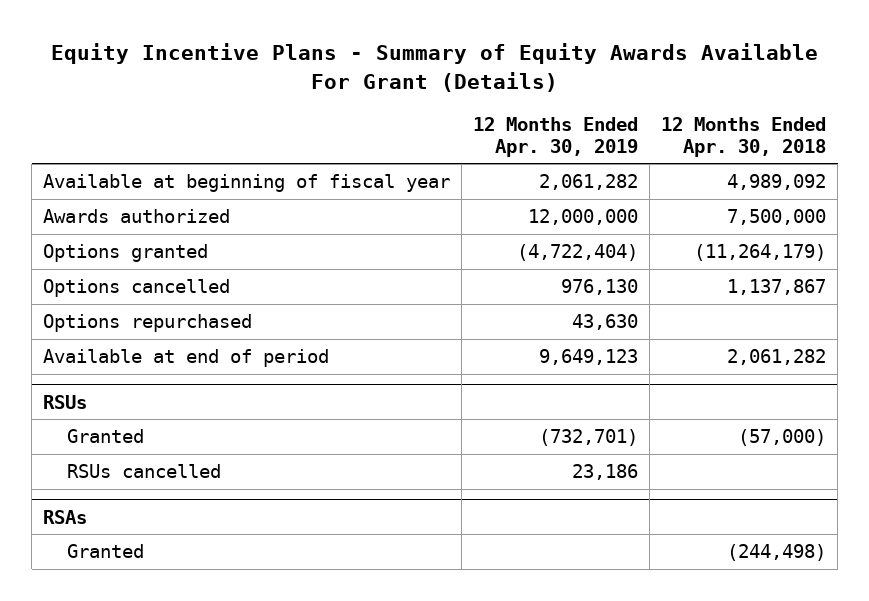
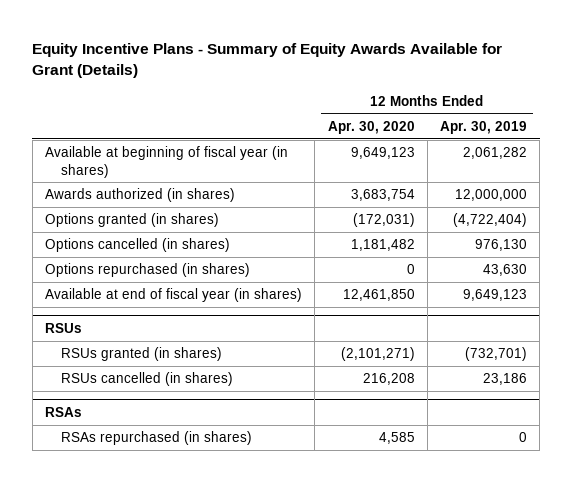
- Equity Incentive Plans - Summary of Equity Awards Available For Grant (Details)
+ Equity Incentive Plans - Summary of Equity Awards Available for Grant (Details)
- | 12 Months Ended Apr. 30, 2019 | 12 Months Ended Apr. 30, 2018
+ | 12 Months Ended Apr. 30, 2020 | 12 Months Ended Apr. 30, 2019
- Available at beginning of fiscal year | 2,061,282 | 4,989,092
- Awards authorized | 12,000,000 | 7,500,000
- Options granted | (4,722,404) | (11,264,179)
- Options cancelled | 976,130 | 1,137,867
- Options repurchased | 43,630 |
- Available at end of period | 9,649,123 | 2,061,282
+ Available at beginning of fiscal year (in shares) | 9,649,123 | 2,061,282
+ Awards authorized (in shares) | 3,683,754 | 12,000,000
+ Options granted (in shares) | (172,031) | (4,722,404)
+ Options cancelled (in shares) | 1,181,482 | 976,130
+ Options repurchased (in shares) | 0 | 43,630
+ Available at end of fiscal year (in shares) | 12,461,850 | 9,649,123
@ RSUs
- Granted | (732,701) | (57,000)
- RSUs cancelled | 23,186 |
+ RSUs granted (in shares) | (2,101,271) | (732,701)
+ RSUs cancelled (in shares) | 216,208 | 23,186
@ RSAs
- Granted | | (244,498)
+ RSAs repurchased (in shares) | 4,585 | 0

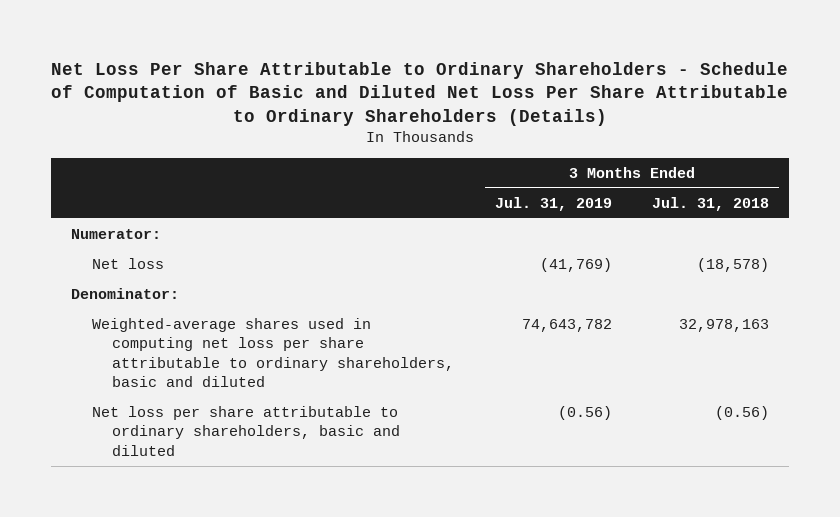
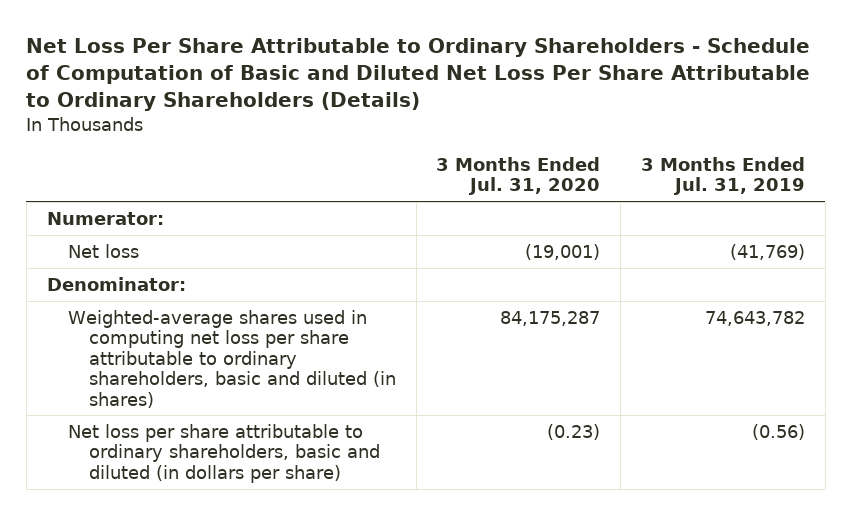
- | 3 Months Ended Jul. 31, 2019 | 3 Months Ended Jul. 31, 2018
+ | 3 Months Ended Jul. 31, 2020 | 3 Months Ended Jul. 31, 2019
- Weighted-average shares used in computing net loss per share attributable to ordinary shareholders, basic and diluted | 74,643,782 | 32,978,163
- Net loss per share attributable to ordinary shareholders, basic and diluted | (0.56) | (0.56)
+ Weighted-average shares used in computing net loss per share attributable to ordinary shareholders, basic and diluted (in shares) | 84,175,287 | 74,643,782
+ Net loss per share attributable to ordinary shareholders, basic and diluted (in dollars per share) | (0.23) | (0.56)

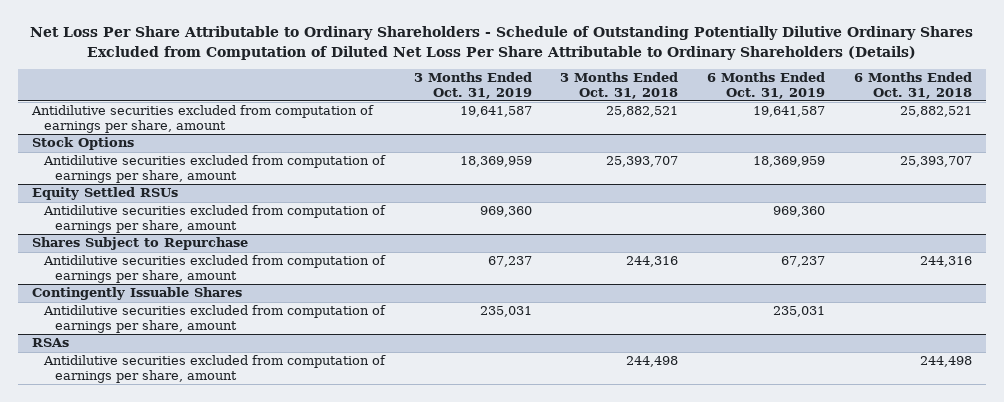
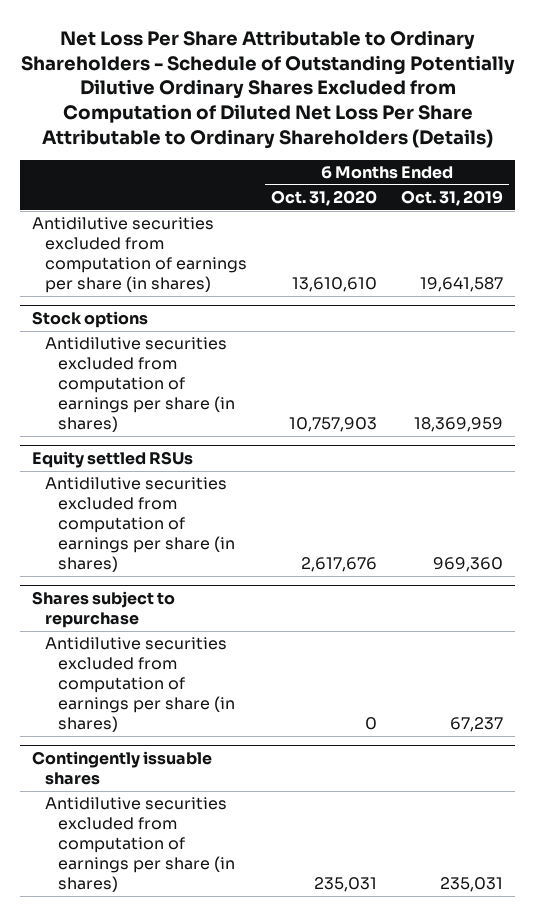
- | 3 Months Ended Oct. 31, 2019 | 3 Months Ended Oct. 31, 2018 | 6 Months Ended Oct. 31, 2019 | 6 Months Ended Oct. 31, 2018
+ | 6 Months Ended Oct. 31, 2020 | 6 Months Ended Oct. 31, 2019
- Antidilutive securities excluded from computation of earnings per share, amount | 19,641,587 | 25,882,521 | 19,641,587 | 25,882,521
- Stock Options
- Antidilutive securities excluded from computation of earnings per share, amount | 18,369,959 | 25,393,707 | 18,369,959 | 25,393,707
- Equity Settled RSUs
- Antidilutive securities excluded from computation of earnings per share, amount | 969,360 | | 969,360 |
- Shares Subject to Repurchase
- Antidilutive securities excluded from computation of earnings per share, amount | 67,237 | 244,316 | 67,237 | 244,316
- Contingently Issuable Shares
- Antidilutive securities excluded from computation of earnings per share, amount | 235,031 | | 235,031 |
- RSAs
- Antidilutive securities excluded from computation of earnings per share, amount | | 244,498 | | 244,498
+ Antidilutive securities excluded from computation of earnings per share (in shares) | 13,610,610 | 19,641,587
+ Stock options
+ Antidilutive securities excluded from computation of earnings per share (in shares) | 10,757,903 | 18,369,959
+ Equity settled RSUs
+ Antidilutive securities excluded from computation of earnings per share (in shares) | 2,617,676 | 969,360
+ Shares subject to repurchase
+ Antidilutive securities excluded from computation of earnings per share (in shares) | 0 | 67,237
+ Contingently issuable shares
+ Antidilutive securities excluded from computation of earnings per share (in shares) | 235,031 | 235,031

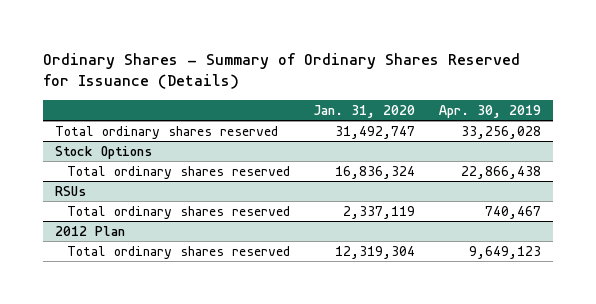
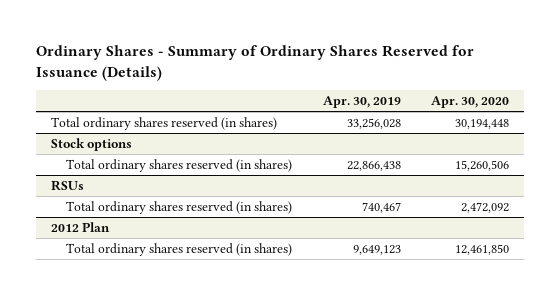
- | Jan. 31, 2020 | Apr. 30, 2019
+ | Apr. 30, 2019 | Apr. 30, 2020
- Total ordinary shares reserved | 31,492,747 | 33,256,028
- Stock Options
- Total ordinary shares reserved | 16,836,324 | 22,866,438
+ Total ordinary shares reserved (in shares) | 33,256,028 | 30,194,448
+ Stock options
+ Total ordinary shares reserved (in shares) | 22,866,438 | 15,260,506
@ RSUs
- Total ordinary shares reserved | 2,337,119 | 740,467
+ Total ordinary shares reserved (in shares) | 740,467 | 2,472,092
@ 2012 Plan
- Total ordinary shares reserved | 12,319,304 | 9,649,123
+ Total ordinary shares reserved (in shares) | 9,649,123 | 12,461,850

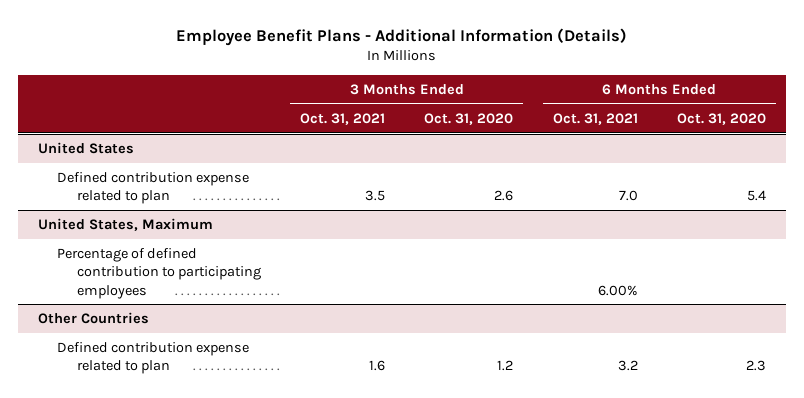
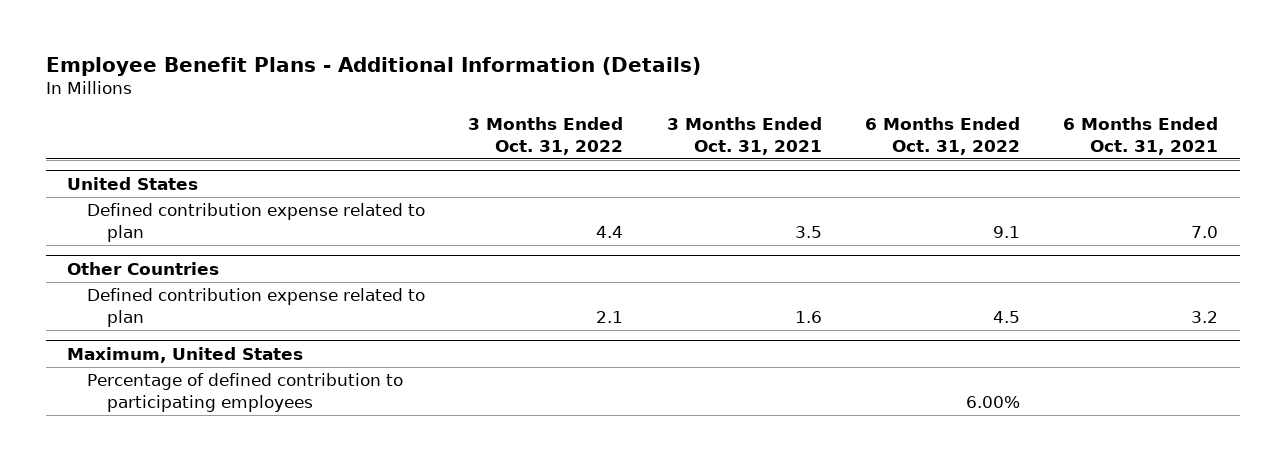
- | 3 Months Ended Oct. 31, 2021 | 3 Months Ended Oct. 31, 2020 | 6 Months Ended Oct. 31, 2021 | 6 Months Ended Oct. 31, 2020
+ | 3 Months Ended Oct. 31, 2022 | 3 Months Ended Oct. 31, 2021 | 6 Months Ended Oct. 31, 2022 | 6 Months Ended Oct. 31, 2021
- United States, Maximum
- Percentage of defined contribution to participating employees | | | 6.00% |
+ Maximum, United States
+ Percentage of defined contribution to participating employees | | | 6.00% |

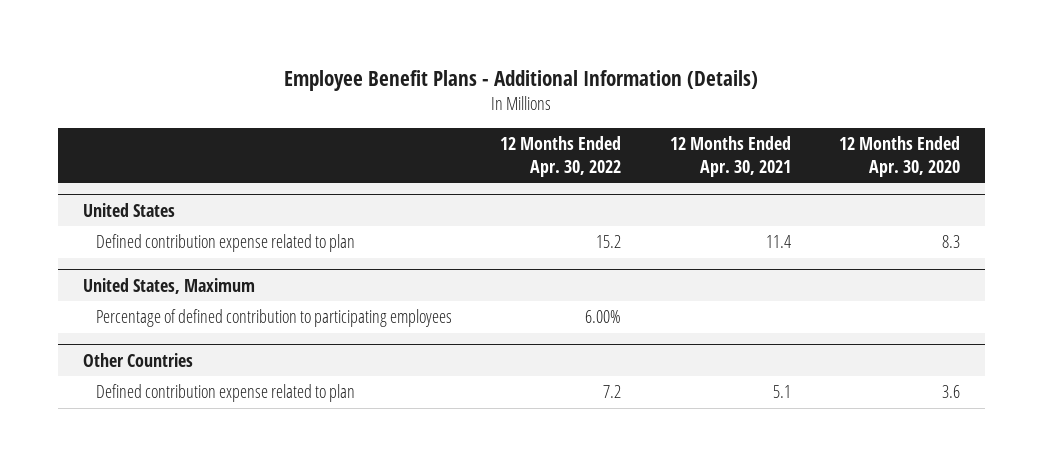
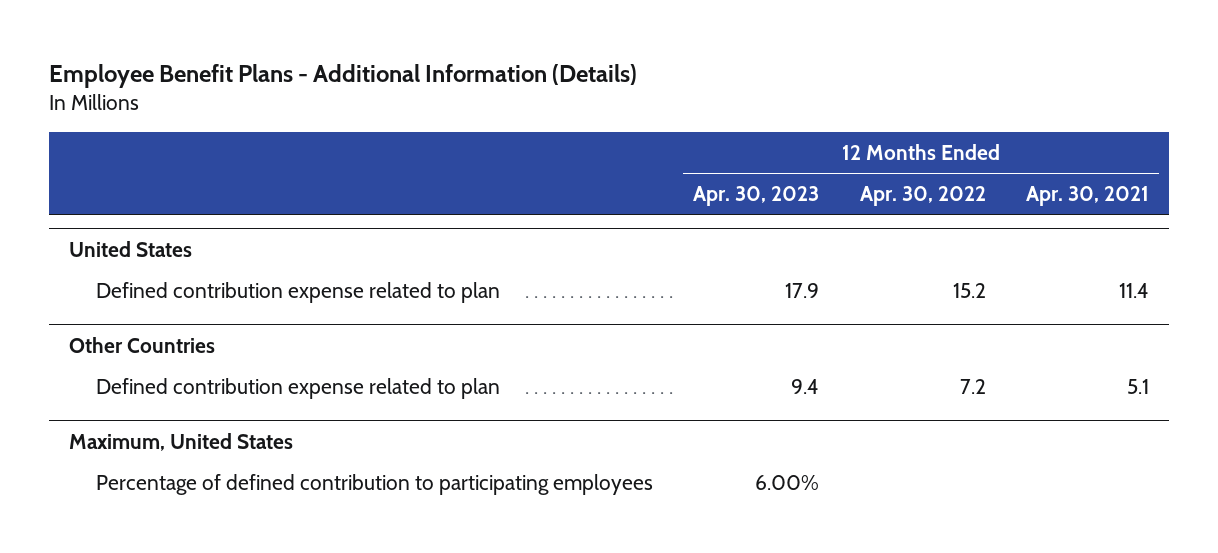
- | 12 Months Ended Apr. 30, 2022 | 12 Months Ended Apr. 30, 2021 | 12 Months Ended Apr. 30, 2020
+ | 12 Months Ended Apr. 30, 2023 | 12 Months Ended Apr. 30, 2022 | 12 Months Ended Apr. 30, 2021
- United States, Maximum
- Percentage of defined contribution to participating employees | 6.00% | |
+ Maximum, United States
+ Percentage of defined contribution to participating employees | 6.00% | |

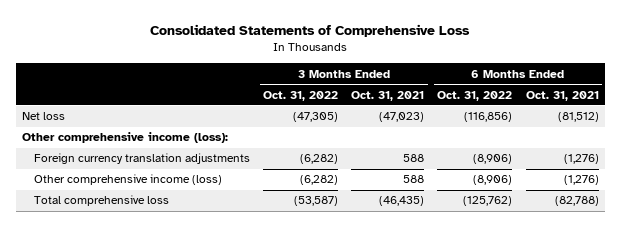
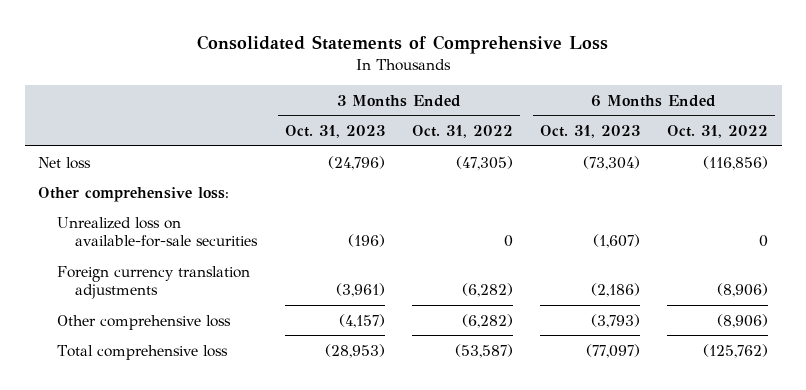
- | 3 Months Ended Oct. 31, 2022 | 3 Months Ended Oct. 31, 2021 | 6 Months Ended Oct. 31, 2022 | 6 Months Ended Oct. 31, 2021
+ | 3 Months Ended Oct. 31, 2023 | 3 Months Ended Oct. 31, 2022 | 6 Months Ended Oct. 31, 2023 | 6 Months Ended Oct. 31, 2022
- Other comprehensive income (loss):
+ Other comprehensive loss:
+ Unrealized loss on available-for-sale securities | (196) | 0 | (1,607) | 0
- Other comprehensive income (loss) | (6,282) | 588 | (8,906) | (1,276)
+ Other comprehensive loss | (4,157) | (6,282) | (3,793) | (8,906)

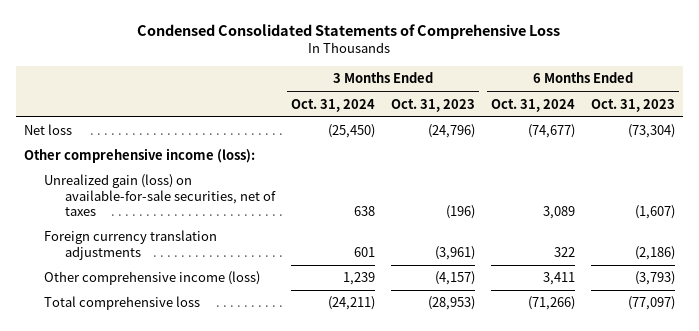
- Consolidated Statements of Comprehensive Loss
+ Condensed Consolidated Statements of Comprehensive Loss
- | 3 Months Ended Oct. 31, 2023 | 3 Months Ended Oct. 31, 2022 | 6 Months Ended Oct. 31, 2023 | 6 Months Ended Oct. 31, 2022
+ | 3 Months Ended Oct. 31, 2024 | 3 Months Ended Oct. 31, 2023 | 6 Months Ended Oct. 31, 2024 | 6 Months Ended Oct. 31, 2023
- Other comprehensive loss:
- Unrealized loss on available-for-sale securities | (196) | 0 | (1,607) | 0
+ Other comprehensive income (loss):
+ Unrealized gain (loss) on available-for-sale securities, net of taxes | 638 | (196) | 3,089 | (1,607)
- Other comprehensive loss | (4,157) | (6,282) | (3,793) | (8,906)
+ Other comprehensive income (loss) | 1,239 | (4,157) | 3,411 | (3,793)

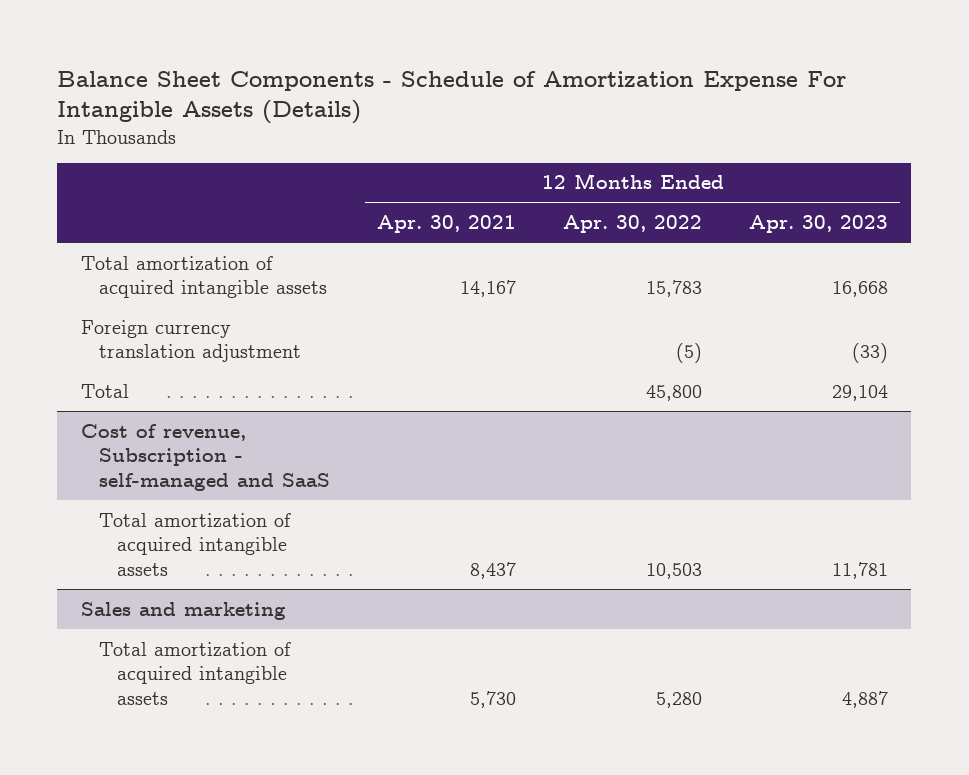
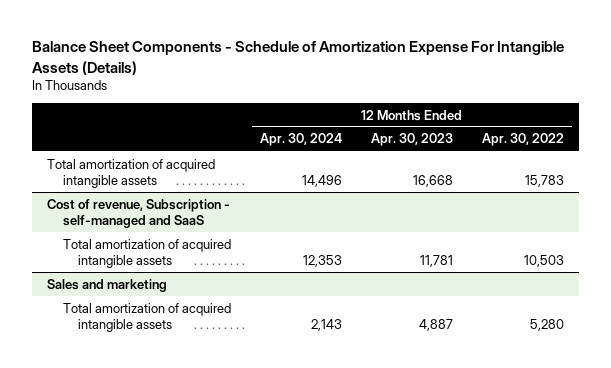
- | 12 Months Ended Apr. 30, 2021 | 12 Months Ended Apr. 30, 2022 | 12 Months Ended Apr. 30, 2023
+ | 12 Months Ended Apr. 30, 2024 | 12 Months Ended Apr. 30, 2023 | 12 Months Ended Apr. 30, 2022
- Foreign currency translation adjustment | | (5) | (33)
- Total | | 45,800 | 29,104

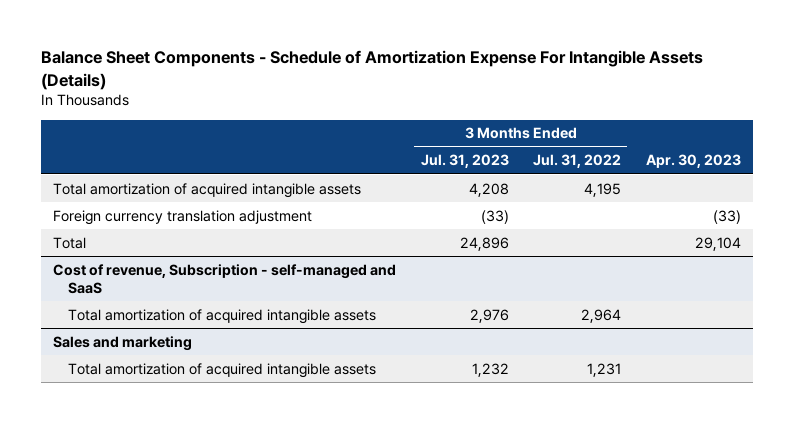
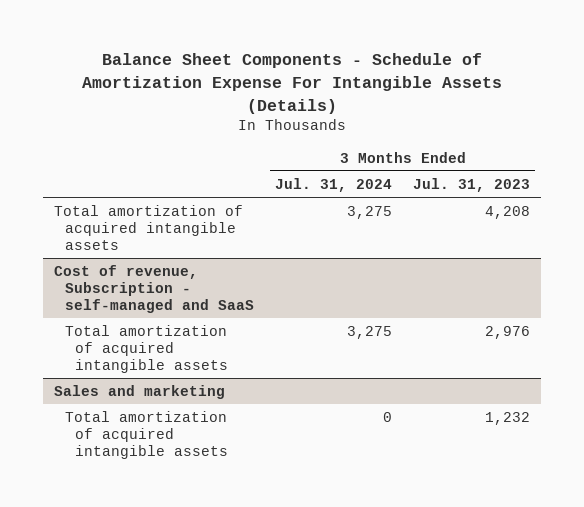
- | 3 Months Ended Jul. 31, 2023 | 3 Months Ended Jul. 31, 2022 | Apr. 30, 2023
+ | 3 Months Ended Jul. 31, 2024 | 3 Months Ended Jul. 31, 2023
- Foreign currency translation adjustment | (33) | | (33)
- Total | 24,896 | | 29,104

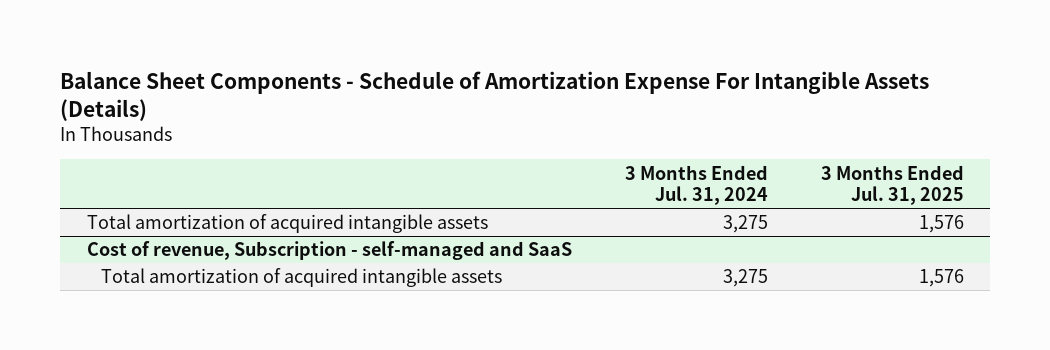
- | 3 Months Ended Jul. 31, 2024 | 3 Months Ended Jul. 31, 2023
+ | 3 Months Ended Jul. 31, 2024 | 3 Months Ended Jul. 31, 2025
- Sales and marketing
- Total amortization of acquired intangible assets | 0 | 1,232

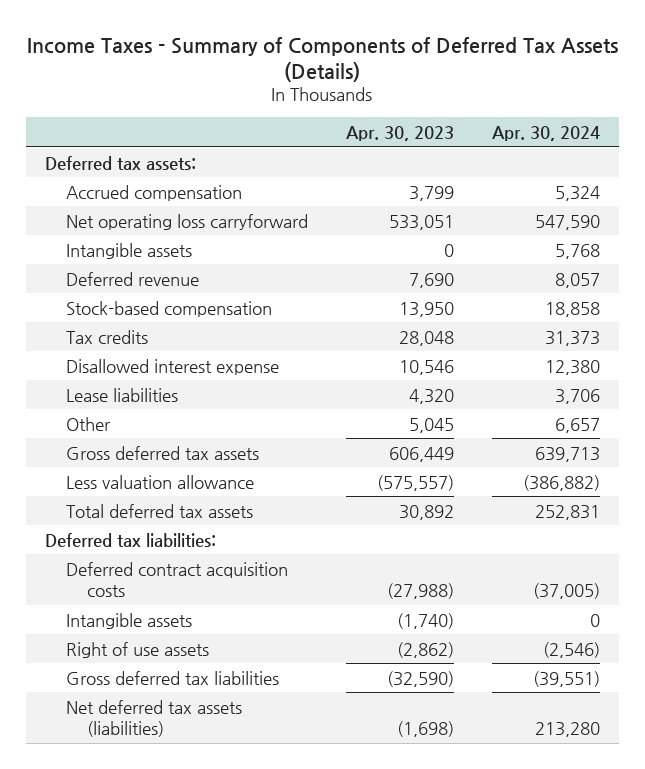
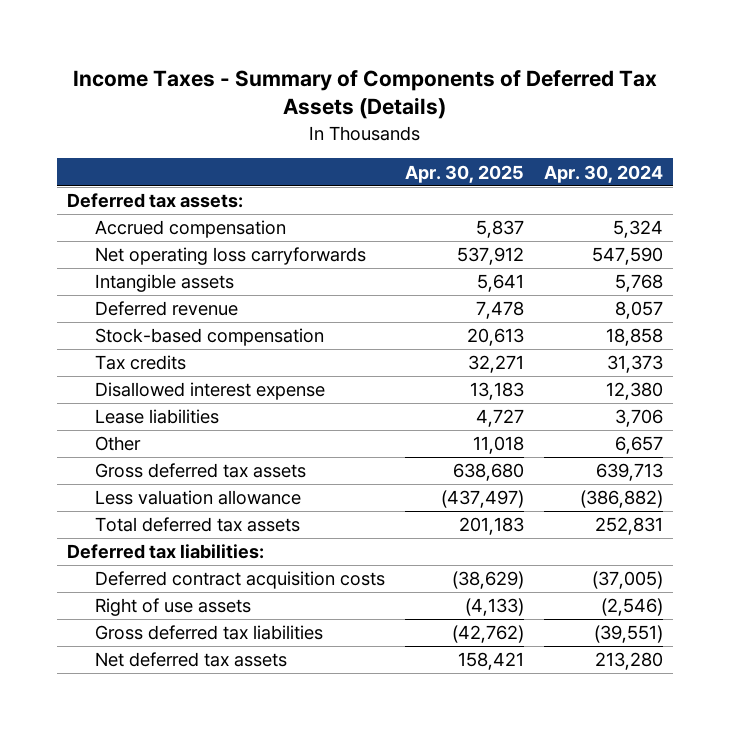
- | Apr. 30, 2023 | Apr. 30, 2024
+ | Apr. 30, 2025 | Apr. 30, 2024
- Net operating loss carryforward | 533,051 | 547,590
+ Net operating loss carryforwards | 537,912 | 547,590
- Intangible assets | (1,740) | 0
- Net deferred tax assets (liabilities) | (1,698) | 213,280
+ Net deferred tax assets | 158,421 | 213,280

